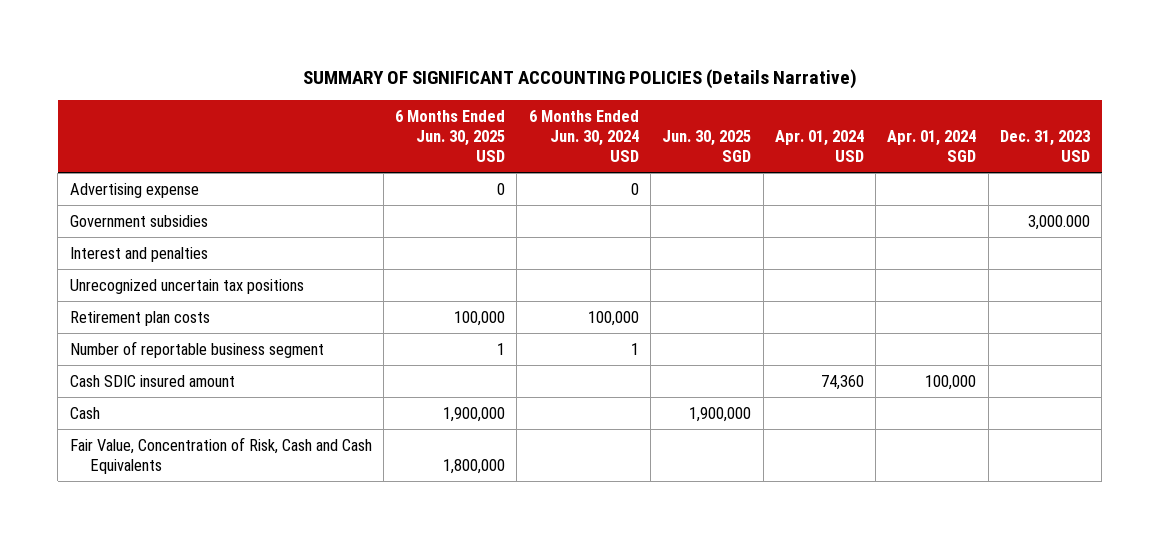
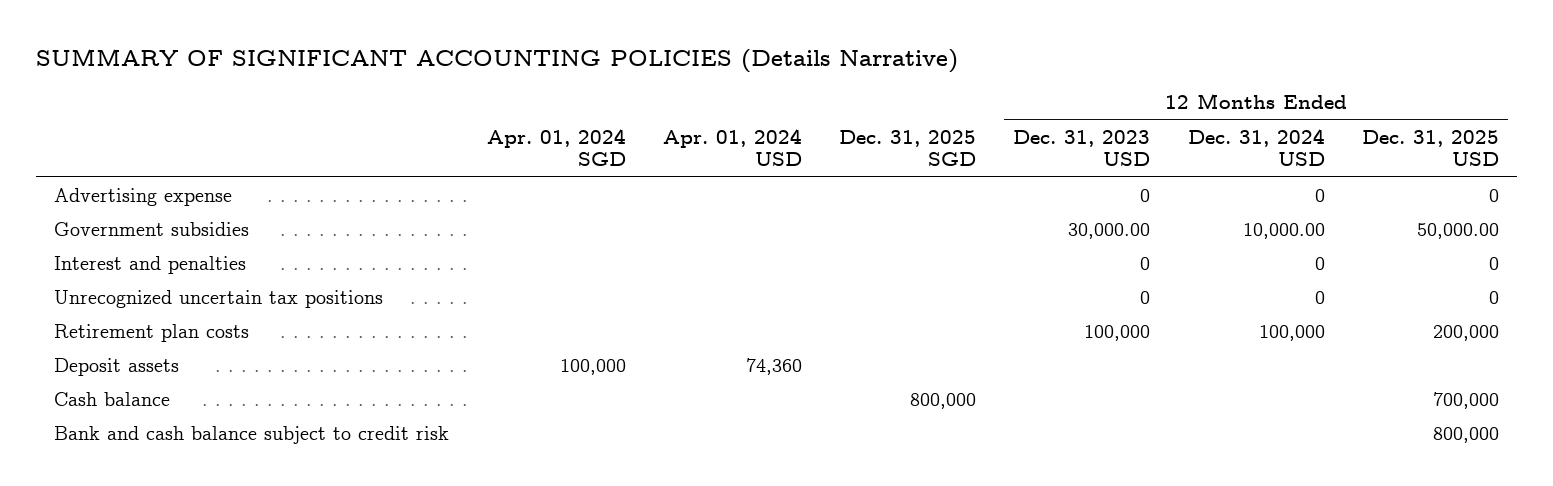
- | 6 Months Ended Jun. 30, 2025 USD | 6 Months Ended Jun. 30, 2024 USD | Jun. 30, 2025 SGD | Apr. 01, 2024 USD | Apr. 01, 2024 SGD | Dec. 31, 2023 USD
+ | Apr. 01, 2024 SGD | Apr. 01, 2024 USD | Dec. 31, 2025 SGD | 12 Months Ended Dec. 31, 2023 USD | 12 Months Ended Dec. 31, 2024 USD | 12 Months Ended Dec. 31, 2025 USD
- Number of reportable business segment | 1 | 1 | | | |
- Cash SDIC insured amount | | | | 74,360 | 100,000 |
- Cash | 1,900,000 | | 1,900,000 | | |
- Fair Value, Concentration of Risk, Cash and Cash Equivalents | 1,800,000 | | | | |
+ Deposit assets | 100,000 | 74,360 | | | |
+ Cash balance | | | 800,000 | | | 700,000
+ Bank and cash balance subject to credit risk | | | | | | 800,000

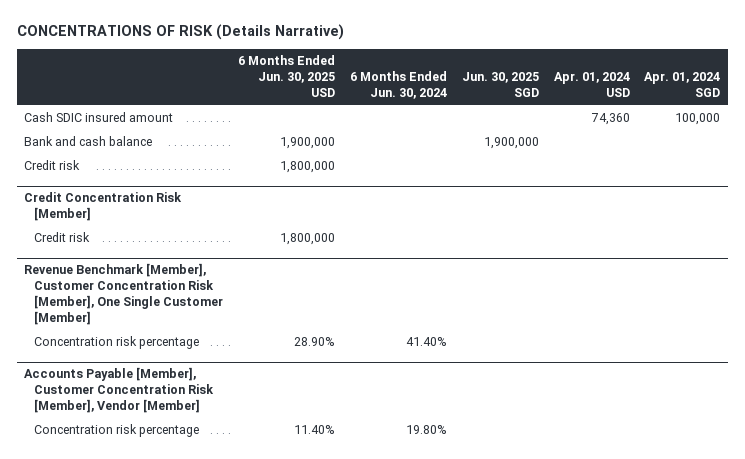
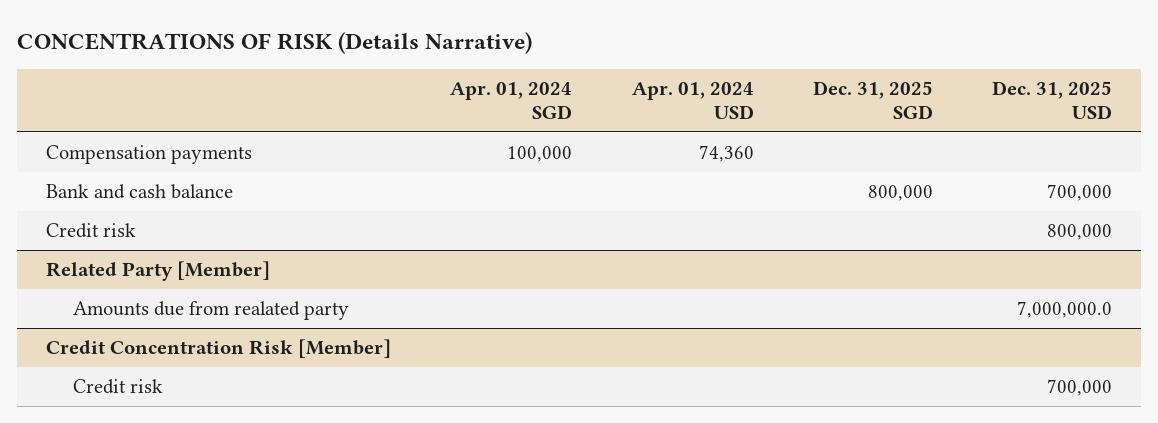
- | 6 Months Ended Jun. 30, 2025 USD | 6 Months Ended Jun. 30, 2024 | Jun. 30, 2025 SGD | Apr. 01, 2024 USD | Apr. 01, 2024 SGD
+ | Apr. 01, 2024 SGD | Apr. 01, 2024 USD | Dec. 31, 2025 SGD | Dec. 31, 2025 USD
- Cash SDIC insured amount | | | | 74,360 | 100,000
+ Compensation payments | 100,000 | 74,360 | |
+ Related Party [Member]
+ Amounts due from realated party | | | | 7,000,000.0
- Revenue Benchmark [Member], Customer Concentration Risk [Member], One Single Customer [Member]
- Concentration risk percentage | 28.90% | 41.40% | | |
- Accounts Payable [Member], Customer Concentration Risk [Member], Vendor [Member]
- Concentration risk percentage | 11.40% | 19.80% | | |

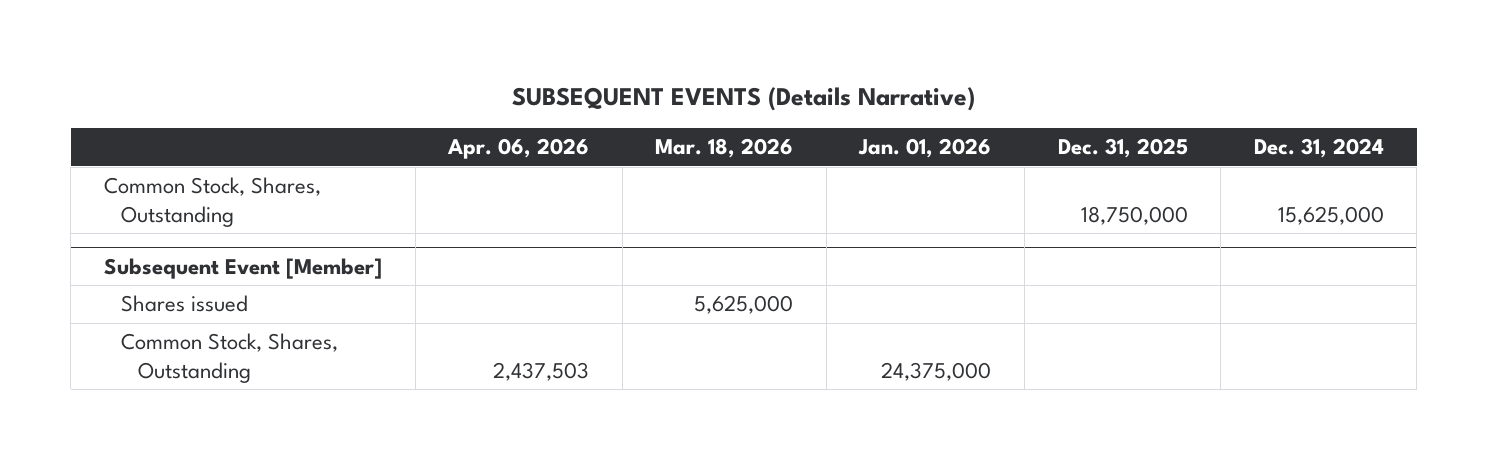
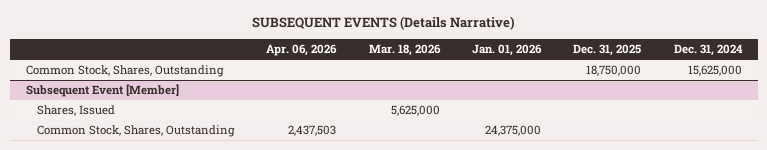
@ Subsequent Event [Member]
- Shares issued | | 5,625,000 | | |
+ Shares, Issued | | 5,625,000 | | |

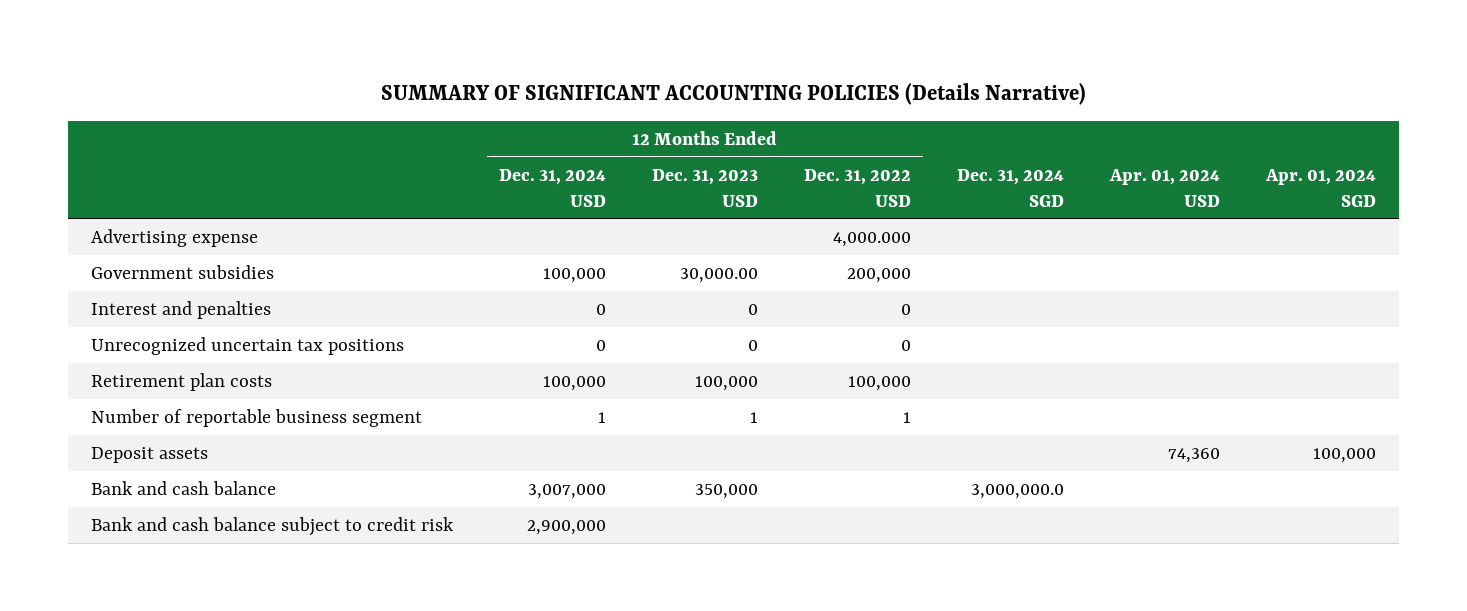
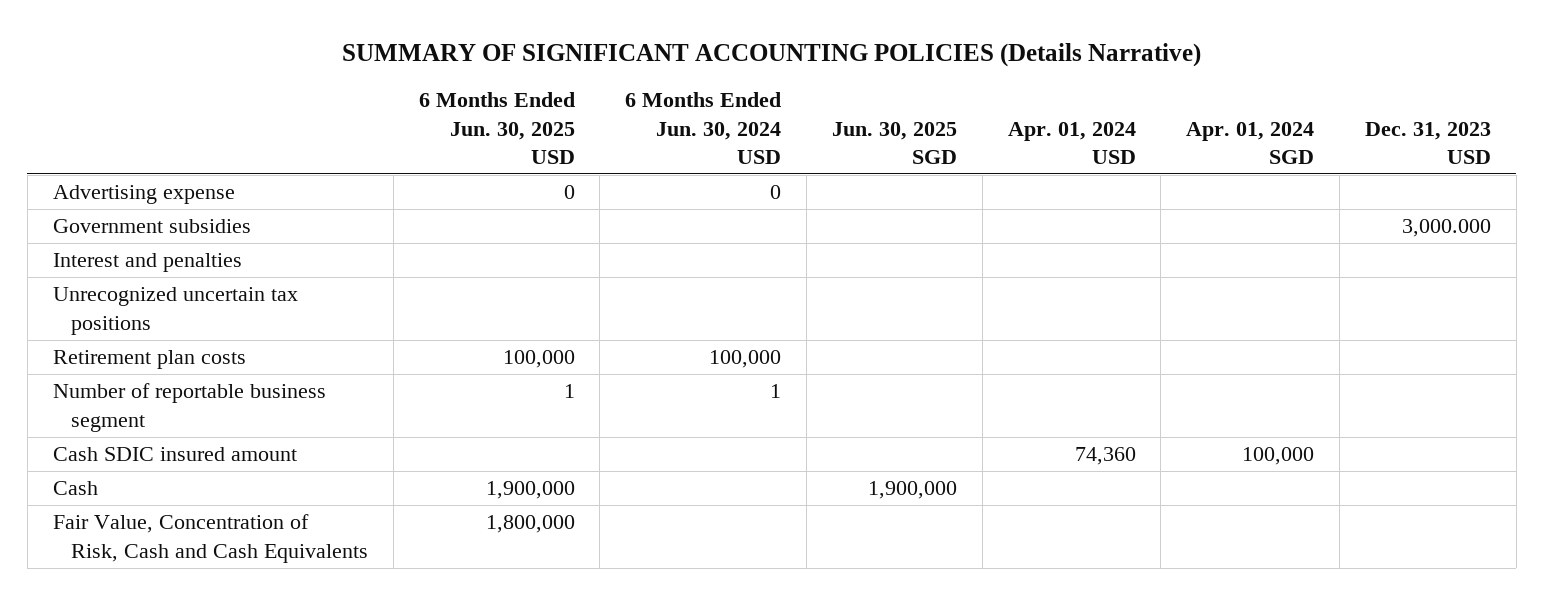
- | 12 Months Ended Dec. 31, 2024 USD | 12 Months Ended Dec. 31, 2023 USD | 12 Months Ended Dec. 31, 2022 USD | Dec. 31, 2024 SGD | Apr. 01, 2024 USD | Apr. 01, 2024 SGD
+ | 6 Months Ended Jun. 30, 2025 USD | 6 Months Ended Jun. 30, 2024 USD | Jun. 30, 2025 SGD | Apr. 01, 2024 USD | Apr. 01, 2024 SGD | Dec. 31, 2023 USD
- Deposit assets | | | | | 74,360 | 100,000
- Bank and cash balance | 3,007,000 | 350,000 | | 3,000,000.0 | |
- Bank and cash balance subject to credit risk | 2,900,000 | | | | |
+ Cash SDIC insured amount | | | | 74,360 | 100,000 |
+ Cash | 1,900,000 | | 1,900,000 | | |
+ Fair Value, Concentration of Risk, Cash and Cash Equivalents | 1,800,000 | | | | |

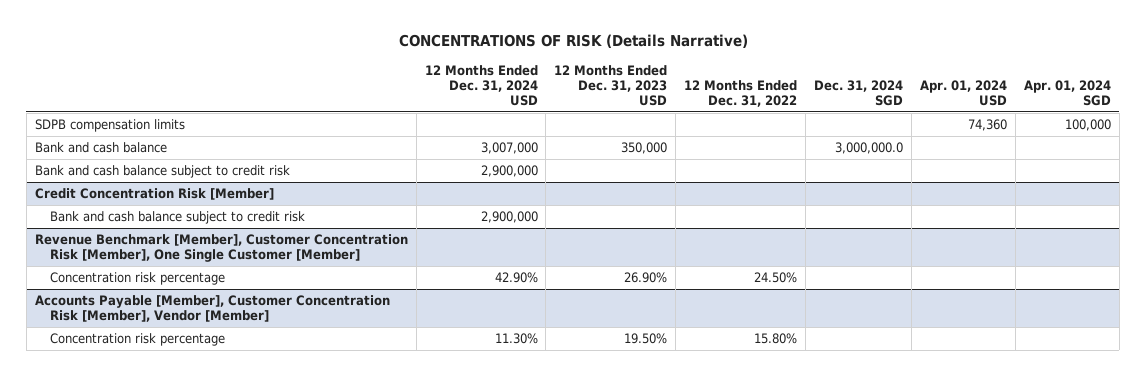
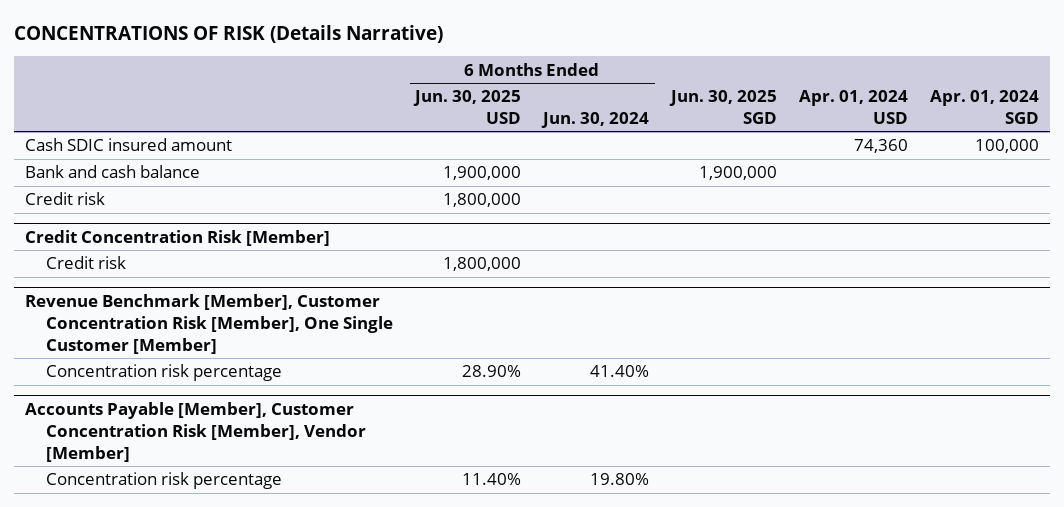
- | 12 Months Ended Dec. 31, 2024 USD | 12 Months Ended Dec. 31, 2023 USD | 12 Months Ended Dec. 31, 2022 | Dec. 31, 2024 SGD | Apr. 01, 2024 USD | Apr. 01, 2024 SGD
+ | 6 Months Ended Jun. 30, 2025 USD | 6 Months Ended Jun. 30, 2024 | Jun. 30, 2025 SGD | Apr. 01, 2024 USD | Apr. 01, 2024 SGD
- SDPB compensation limits | | | | | 74,360 | 100,000
+ Cash SDIC insured amount | | | | 74,360 | 100,000
- Bank and cash balance subject to credit risk | 2,900,000 | | | | |
+ Credit risk | 1,800,000 | | | |
@ Credit Concentration Risk [Member]
- Bank and cash balance subject to credit risk | 2,900,000 | | | | |
+ Credit risk | 1,800,000 | | | |

